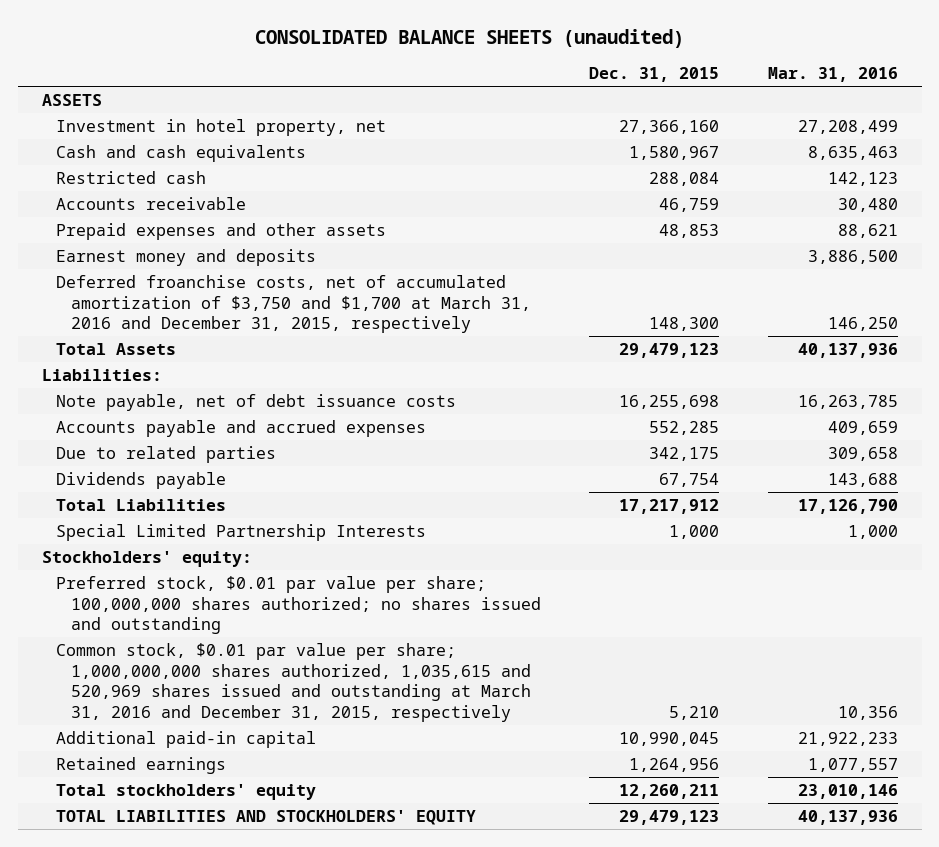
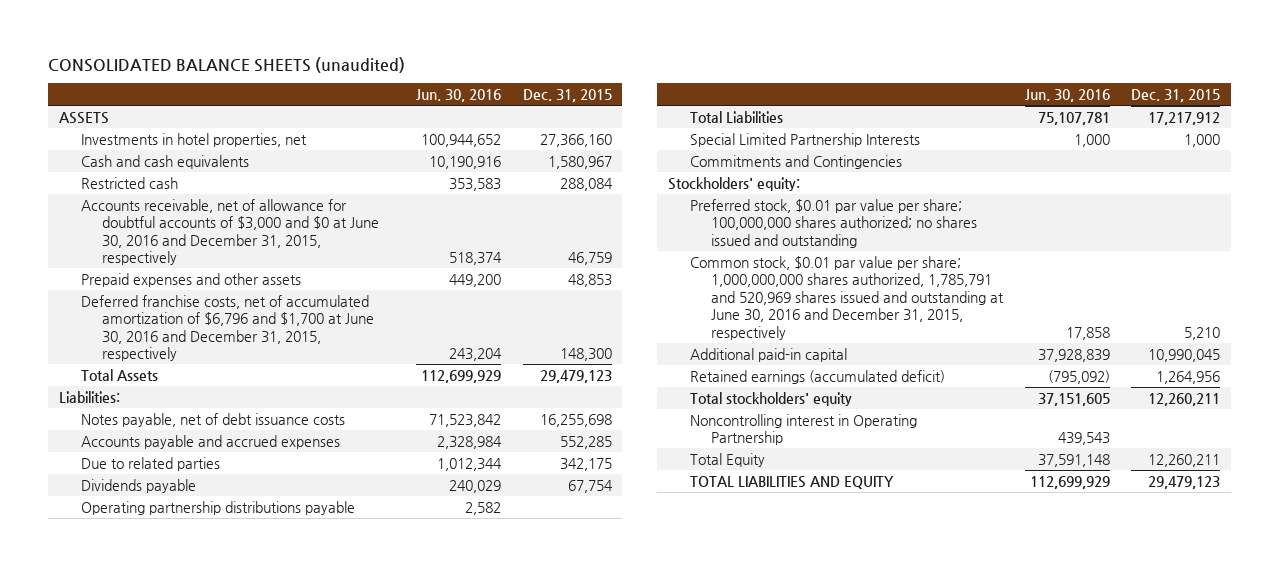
- | Dec. 31, 2015 | Mar. 31, 2016
+ | Jun. 30, 2016 | Dec. 31, 2015
- Investment in hotel property, net | 27,366,160 | 27,208,499
+ Investments in hotel properties, net | 100,944,652 | 27,366,160
- Accounts receivable | 46,759 | 30,480
+ Accounts receivable, net of allowance for doubtful accounts of $3,000 and $0 at June 30, 2016 and December 31, 2015, respectively | 518,374 | 46,759
- Earnest money and deposits | | 3,886,500
- Deferred froanchise costs, net of accumulated amortization of $3,750 and $1,700 at March 31, 2016 and December 31, 2015, respectively | 148,300 | 146,250
+ Deferred franchise costs, net of accumulated amortization of $6,796 and $1,700 at June 30, 2016 and December 31, 2015, respectively | 243,204 | 148,300
- Note payable, net of debt issuance costs | 16,255,698 | 16,263,785
+ Notes payable, net of debt issuance costs | 71,523,842 | 16,255,698
+ Operating partnership distributions payable | 2,582 |
+ Commitments and Contingencies
- Common stock, $0.01 par value per share; 1,000,000,000 shares authorized, 1,035,615 and 520,969 shares issued and outstanding at March 31, 2016 and December 31, 2015, respectively | 5,210 | 10,356
+ Common stock, $0.01 par value per share; 1,000,000,000 shares authorized, 1,785,791 and 520,969 shares issued and outstanding at June 30, 2016 and December 31, 2015, respectively | 17,858 | 5,210
- Retained earnings | 1,264,956 | 1,077,557
+ Retained earnings (accumulated deficit) | (795,092) | 1,264,956
- TOTAL LIABILITIES AND STOCKHOLDERS' EQUITY | 29,479,123 | 40,137,936
+ Noncontrolling interest in Operating Partnership | 439,543 |
+ Total Equity | 37,591,148 | 12,260,211
+ TOTAL LIABILITIES AND EQUITY | 112,699,929 | 29,479,123

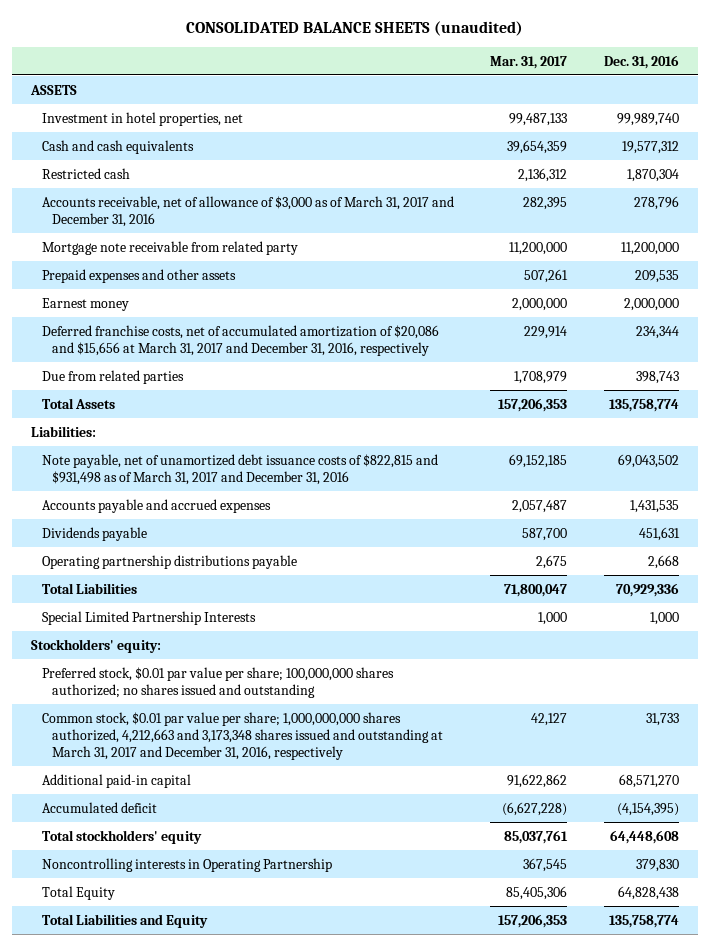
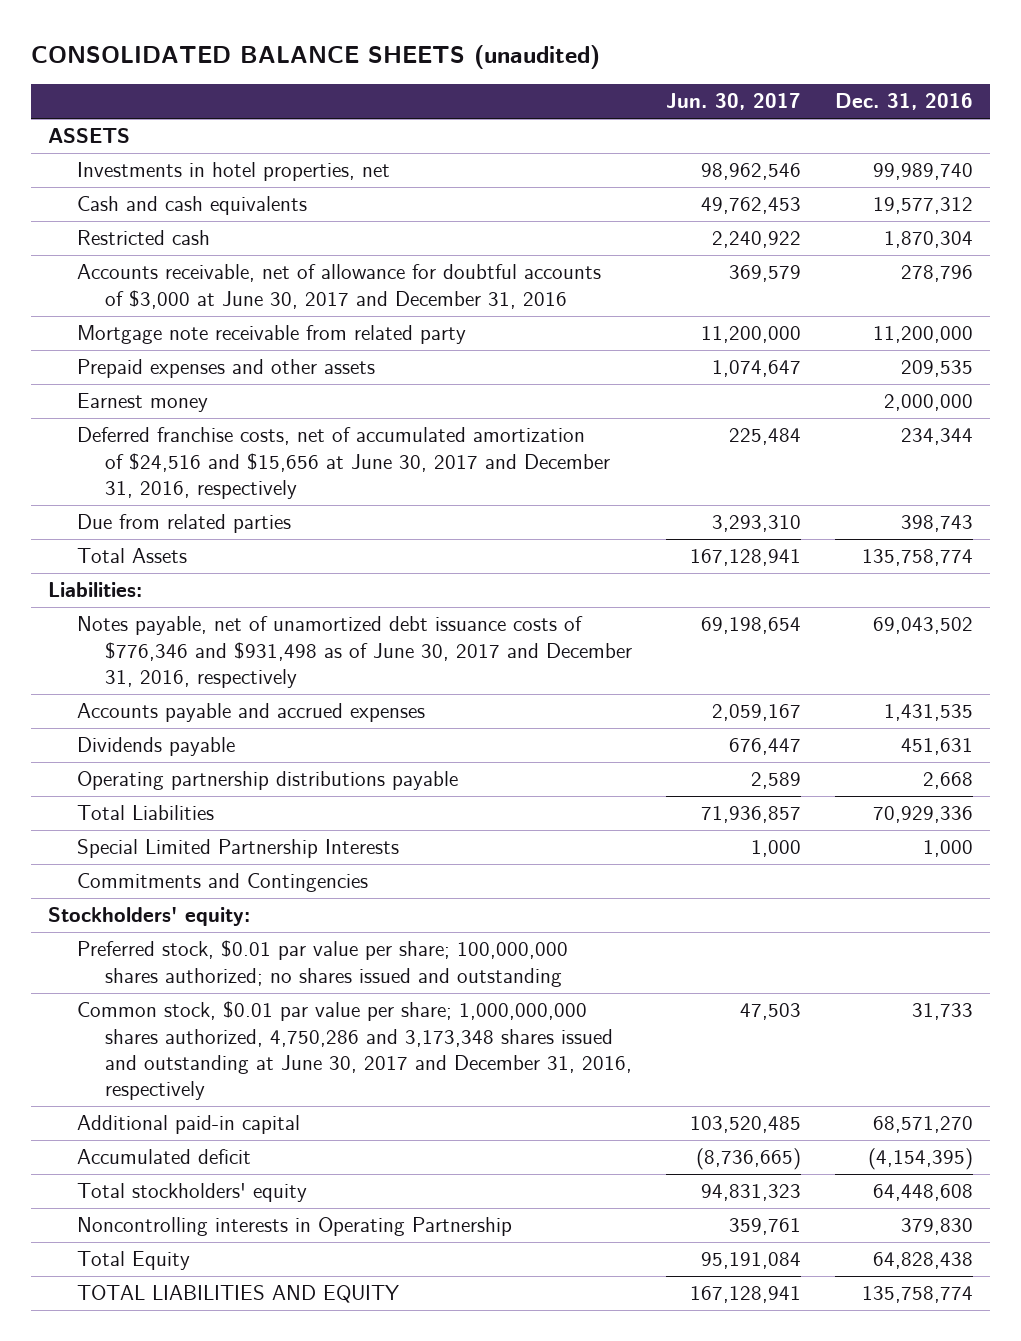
- | Mar. 31, 2017 | Dec. 31, 2016
+ | Jun. 30, 2017 | Dec. 31, 2016
- Investment in hotel properties, net | 99,487,133 | 99,989,740
+ Investments in hotel properties, net | 98,962,546 | 99,989,740
- Accounts receivable, net of allowance of $3,000 as of March 31, 2017 and December 31, 2016 | 282,395 | 278,796
+ Accounts receivable, net of allowance for doubtful accounts of $3,000 at June 30, 2017 and December 31, 2016 | 369,579 | 278,796
- Deferred franchise costs, net of accumulated amortization of $20,086 and $15,656 at March 31, 2017 and December 31, 2016, respectively | 229,914 | 234,344
+ Deferred franchise costs, net of accumulated amortization of $24,516 and $15,656 at June 30, 2017 and December 31, 2016, respectively | 225,484 | 234,344
- Note payable, net of unamortized debt issuance costs of $822,815 and $931,498 as of March 31, 2017 and December 31, 2016 | 69,152,185 | 69,043,502
+ Notes payable, net of unamortized debt issuance costs of $776,346 and $931,498 as of June 30, 2017 and December 31, 2016, respectively | 69,198,654 | 69,043,502
+ Commitments and Contingencies
- Common stock, $0.01 par value per share; 1,000,000,000 shares authorized, 4,212,663 and 3,173,348 shares issued and outstanding at March 31, 2017 and December 31, 2016, respectively | 42,127 | 31,733
+ Common stock, $0.01 par value per share; 1,000,000,000 shares authorized, 4,750,286 and 3,173,348 shares issued and outstanding at June 30, 2017 and December 31, 2016, respectively | 47,503 | 31,733
- Total Liabilities and Equity | 157,206,353 | 135,758,774
+ TOTAL LIABILITIES AND EQUITY | 167,128,941 | 135,758,774

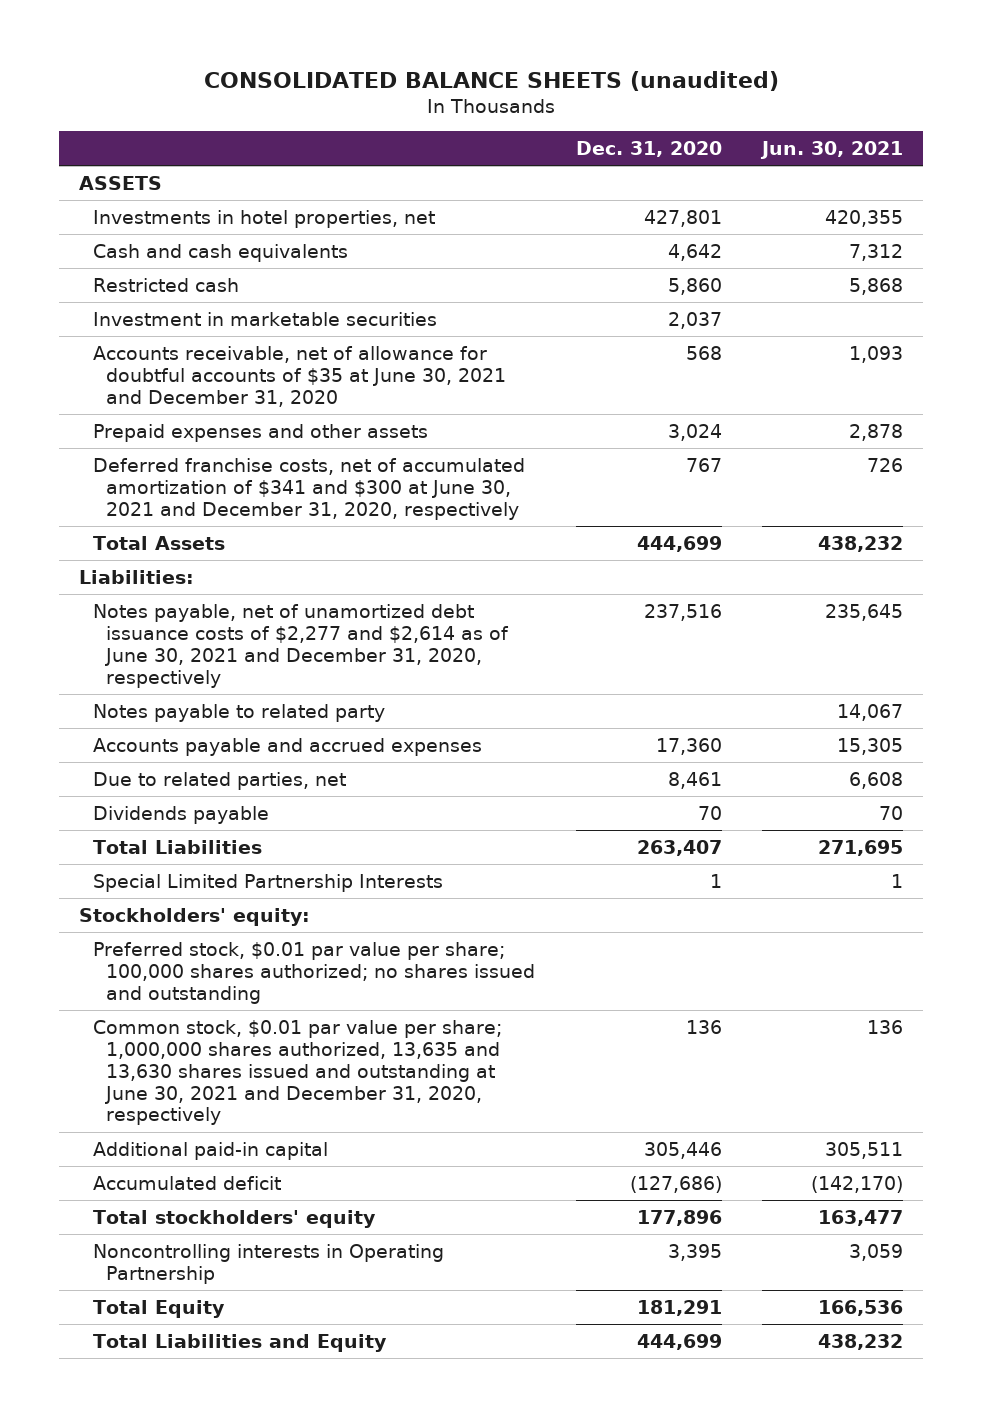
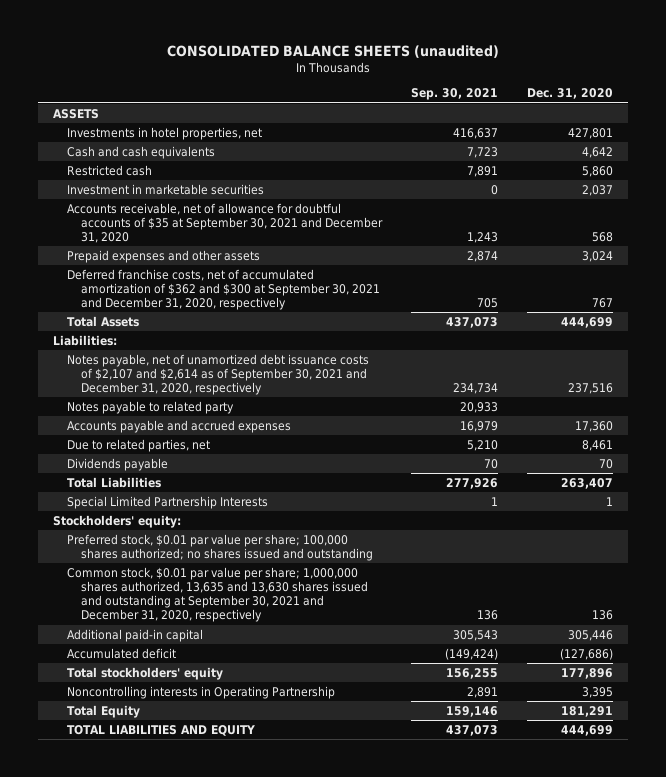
- | Dec. 31, 2020 | Jun. 30, 2021
+ | Sep. 30, 2021 | Dec. 31, 2020
- Accounts receivable, net of allowance for doubtful accounts of $35 at June 30, 2021 and December 31, 2020 | 568 | 1,093
+ Accounts receivable, net of allowance for doubtful accounts of $35 at September 30, 2021 and December 31, 2020 | 1,243 | 568
- Deferred franchise costs, net of accumulated amortization of $341 and $300 at June 30, 2021 and December 31, 2020, respectively | 767 | 726
+ Deferred franchise costs, net of accumulated amortization of $362 and $300 at September 30, 2021 and December 31, 2020, respectively | 705 | 767
- Notes payable, net of unamortized debt issuance costs of $2,277 and $2,614 as of June 30, 2021 and December 31, 2020, respectively | 237,516 | 235,645
+ Notes payable, net of unamortized debt issuance costs of $2,107 and $2,614 as of September 30, 2021 and December 31, 2020, respectively | 234,734 | 237,516
- Common stock, $0.01 par value per share; 1,000,000 shares authorized, 13,635 and 13,630 shares issued and outstanding at June 30, 2021 and December 31, 2020, respectively | 136 | 136
+ Common stock, $0.01 par value per share; 1,000,000 shares authorized, 13,635 and 13,630 shares issued and outstanding at September 30, 2021 and December 31, 2020, respectively | 136 | 136
- Total Liabilities and Equity | 444,699 | 438,232
+ TOTAL LIABILITIES AND EQUITY | 437,073 | 444,699

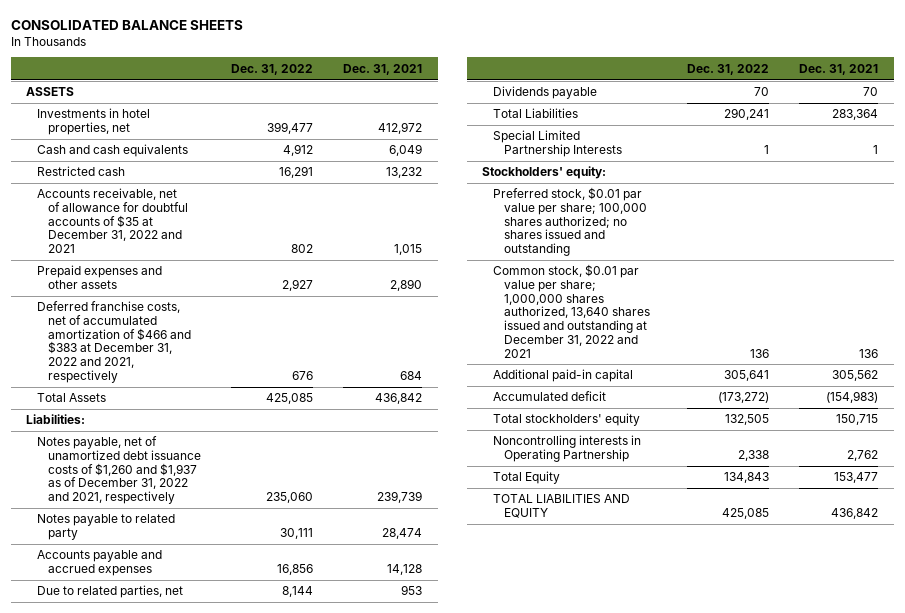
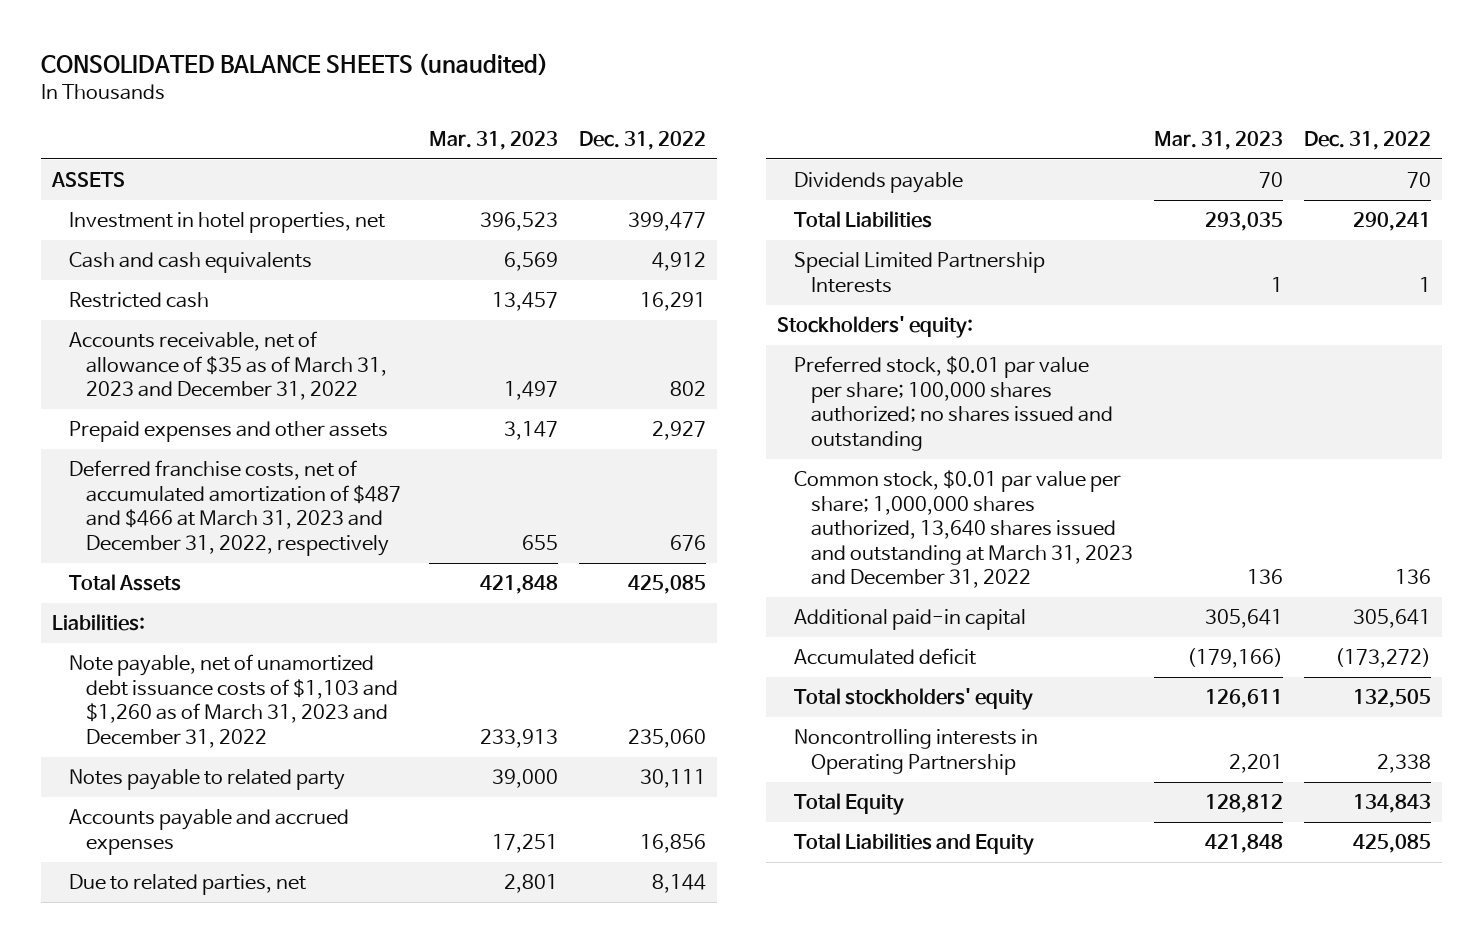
- CONSOLIDATED BALANCE SHEETS
+ CONSOLIDATED BALANCE SHEETS (unaudited)
- | Dec. 31, 2022 | Dec. 31, 2021
+ | Mar. 31, 2023 | Dec. 31, 2022
- Investments in hotel properties, net | 399,477 | 412,972
+ Investment in hotel properties, net | 396,523 | 399,477
- Accounts receivable, net of allowance for doubtful accounts of $35 at December 31, 2022 and 2021 | 802 | 1,015
+ Accounts receivable, net of allowance of $35 as of March 31, 2023 and December 31, 2022 | 1,497 | 802
- Deferred franchise costs, net of accumulated amortization of $466 and $383 at December 31, 2022 and 2021, respectively | 676 | 684
+ Deferred franchise costs, net of accumulated amortization of $487 and $466 at March 31, 2023 and December 31, 2022, respectively | 655 | 676
- Notes payable, net of unamortized debt issuance costs of $1,260 and $1,937 as of December 31, 2022 and 2021, respectively | 235,060 | 239,739
+ Note payable, net of unamortized debt issuance costs of $1,103 and $1,260 as of March 31, 2023 and December 31, 2022 | 233,913 | 235,060
- Common stock, $0.01 par value per share; 1,000,000 shares authorized, 13,640 shares issued and outstanding at December 31, 2022 and 2021 | 136 | 136
+ Common stock, $0.01 par value per share; 1,000,000 shares authorized, 13,640 shares issued and outstanding at March 31, 2023 and December 31, 2022 | 136 | 136
- TOTAL LIABILITIES AND EQUITY | 425,085 | 436,842
+ Total Liabilities and Equity | 421,848 | 425,085

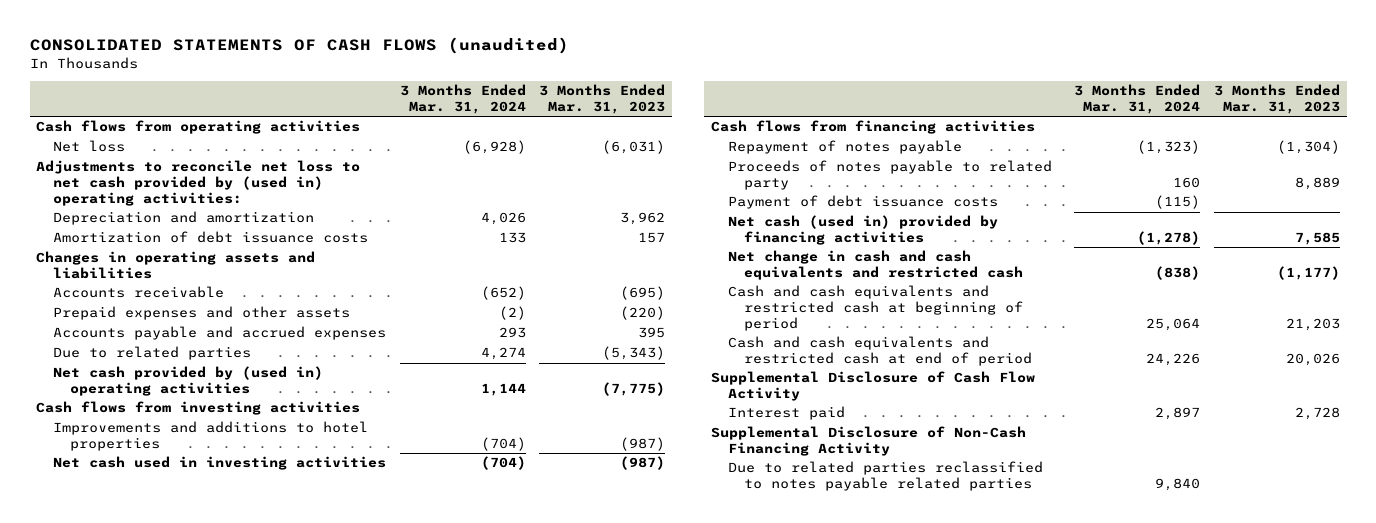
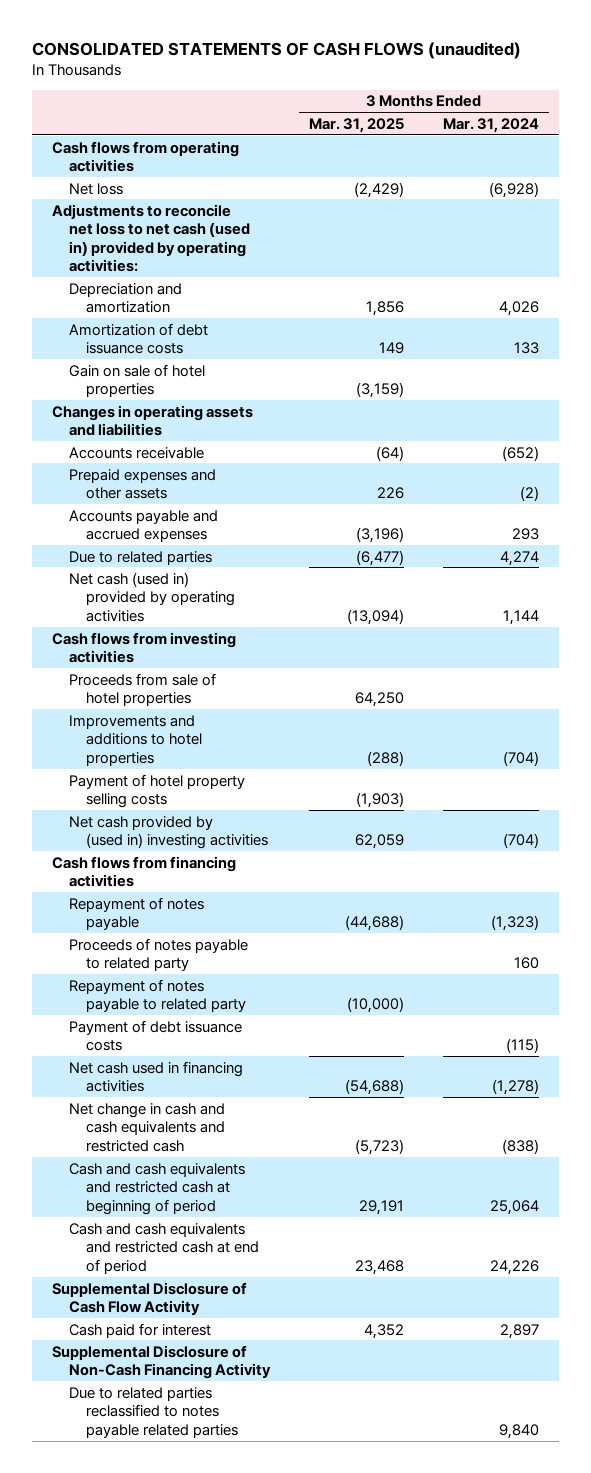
- | 3 Months Ended Mar. 31, 2024 | 3 Months Ended Mar. 31, 2023
+ | 3 Months Ended Mar. 31, 2025 | 3 Months Ended Mar. 31, 2024
- Adjustments to reconcile net loss to net cash provided by (used in) operating activities:
+ Adjustments to reconcile net loss to net cash (used in) provided by operating activities:
+ Gain on sale of hotel properties | (3,159) |
- Net cash provided by (used in) operating activities | 1,144 | (7,775)
+ Net cash (used in) provided by operating activities | (13,094) | 1,144
+ Proceeds from sale of hotel properties | 64,250 |
- Net cash used in investing activities | (704) | (987)
+ Payment of hotel property selling costs | (1,903) |
+ Net cash provided by (used in) investing activities | 62,059 | (704)
+ Repayment of notes payable to related party | (10,000) |
- Net cash (used in) provided by financing activities | (1,278) | 7,585
+ Net cash used in financing activities | (54,688) | (1,278)
- Interest paid | 2,897 | 2,728
+ Cash paid for interest | 4,352 | 2,897

